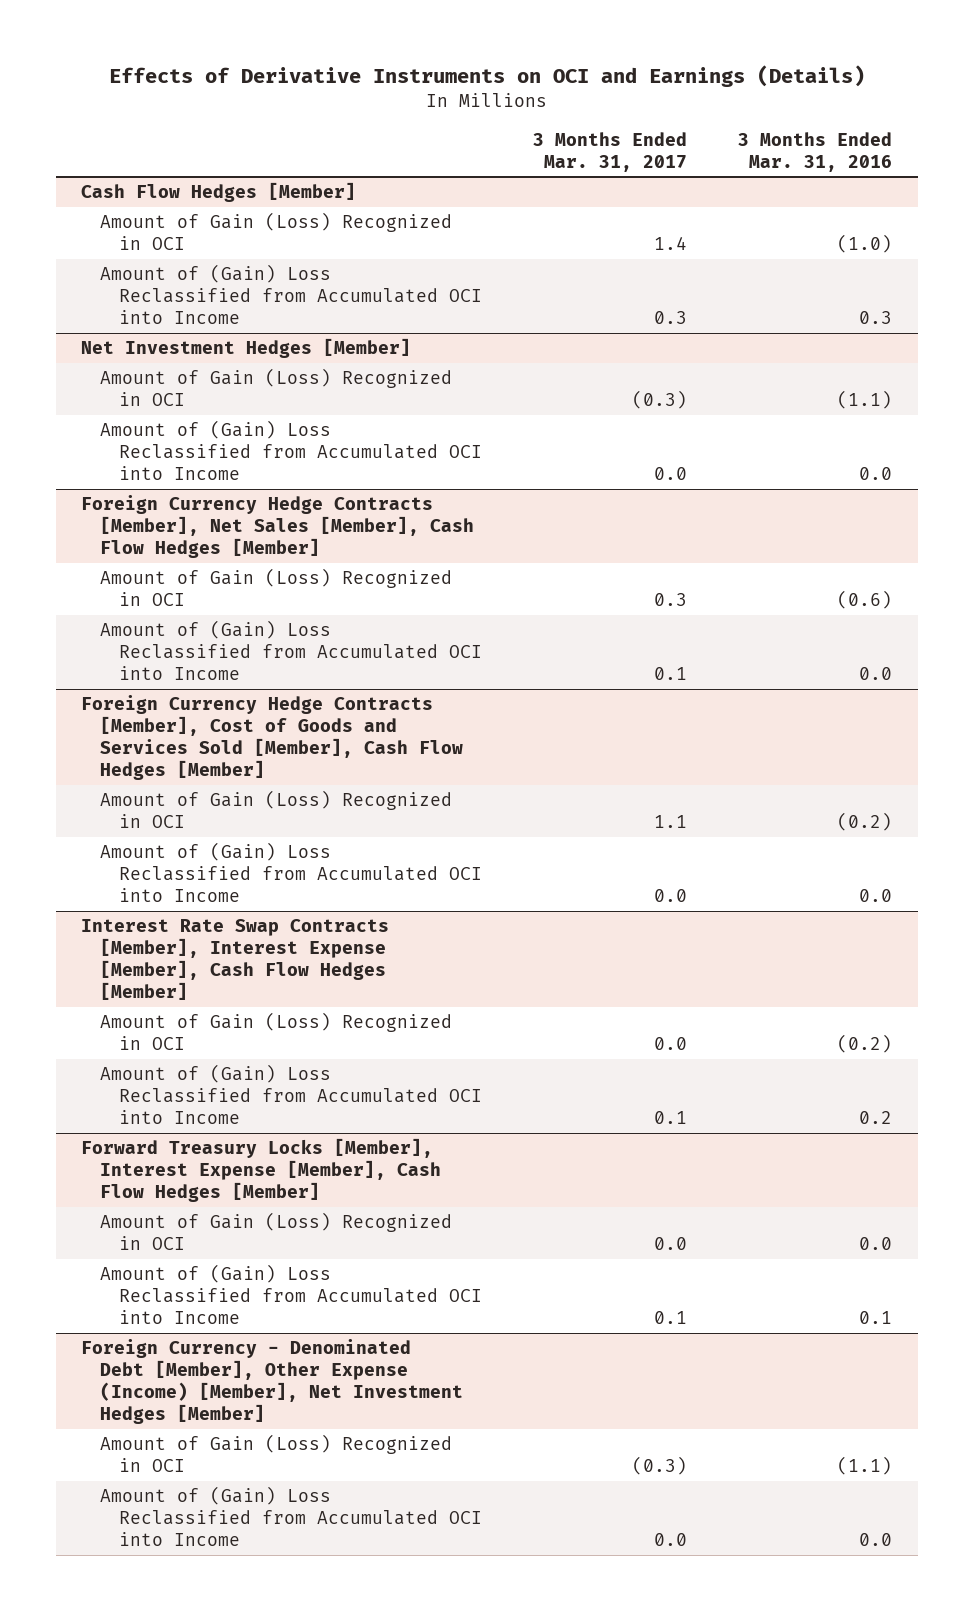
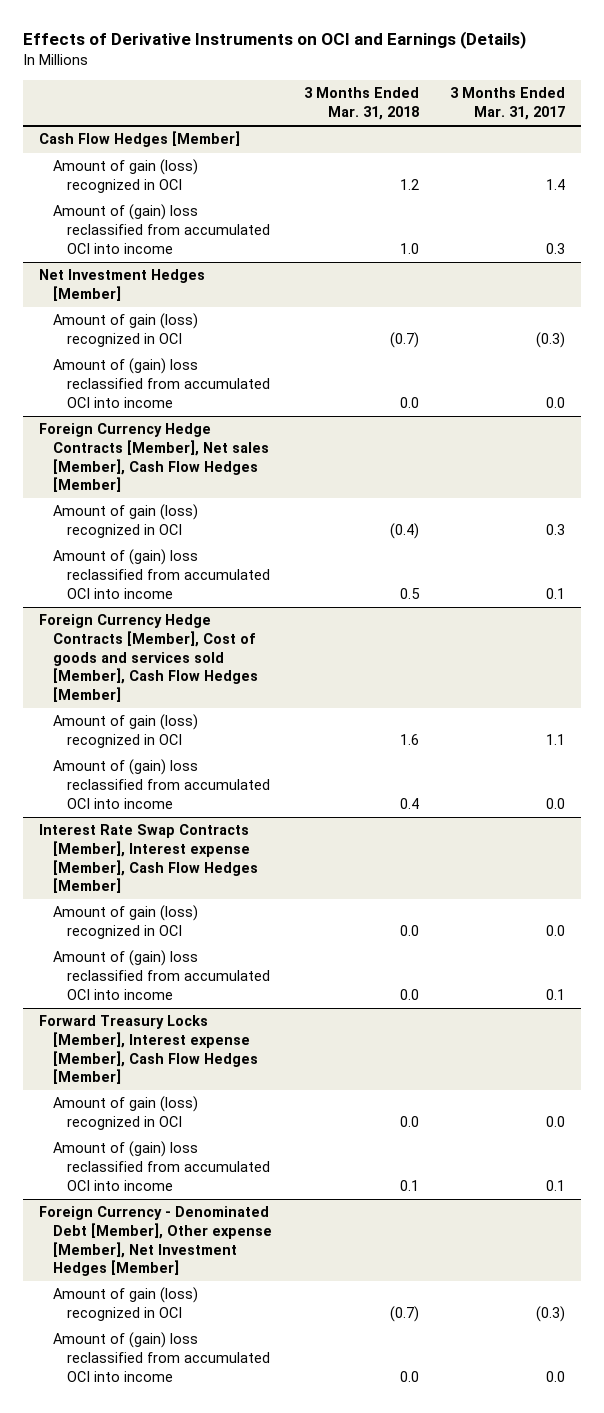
- | 3 Months Ended Mar. 31, 2017 | 3 Months Ended Mar. 31, 2016
+ | 3 Months Ended Mar. 31, 2018 | 3 Months Ended Mar. 31, 2017
@ Cash Flow Hedges [Member]
- Amount of Gain (Loss) Recognized in OCI | 1.4 | (1.0)
- Amount of (Gain) Loss Reclassified from Accumulated OCI into Income | 0.3 | 0.3
+ Amount of gain (loss) recognized in OCI | 1.2 | 1.4
+ Amount of (gain) loss reclassified from accumulated OCI into income | 1.0 | 0.3
@ Net Investment Hedges [Member]
- Amount of Gain (Loss) Recognized in OCI | (0.3) | (1.1)
- Amount of (Gain) Loss Reclassified from Accumulated OCI into Income | 0.0 | 0.0
- Foreign Currency Hedge Contracts [Member], Net Sales [Member], Cash Flow Hedges [Member]
- Amount of Gain (Loss) Recognized in OCI | 0.3 | (0.6)
- Amount of (Gain) Loss Reclassified from Accumulated OCI into Income | 0.1 | 0.0
- Foreign Currency Hedge Contracts [Member], Cost of Goods and Services Sold [Member], Cash Flow Hedges [Member]
- Amount of Gain (Loss) Recognized in OCI | 1.1 | (0.2)
- Amount of (Gain) Loss Reclassified from Accumulated OCI into Income | 0.0 | 0.0
- Interest Rate Swap Contracts [Member], Interest Expense [Member], Cash Flow Hedges [Member]
- Amount of Gain (Loss) Recognized in OCI | 0.0 | (0.2)
- Amount of (Gain) Loss Reclassified from Accumulated OCI into Income | 0.1 | 0.2
- Forward Treasury Locks [Member], Interest Expense [Member], Cash Flow Hedges [Member]
- Amount of Gain (Loss) Recognized in OCI | 0.0 | 0.0
- Amount of (Gain) Loss Reclassified from Accumulated OCI into Income | 0.1 | 0.1
- Foreign Currency - Denominated Debt [Member], Other Expense (Income) [Member], Net Investment Hedges [Member]
- Amount of Gain (Loss) Recognized in OCI | (0.3) | (1.1)
- Amount of (Gain) Loss Reclassified from Accumulated OCI into Income | 0.0 | 0.0
@ Net Investment Hedges [Member]
+ Amount of gain (loss) recognized in OCI | (0.7) | (0.3)
+ Amount of (gain) loss reclassified from accumulated OCI into income | 0.0 | 0.0
+ Foreign Currency Hedge Contracts [Member], Net sales [Member], Cash Flow Hedges [Member]
+ Amount of gain (loss) recognized in OCI | (0.4) | 0.3
+ Amount of (gain) loss reclassified from accumulated OCI into income | 0.5 | 0.1
+ Foreign Currency Hedge Contracts [Member], Cost of goods and services sold [Member], Cash Flow Hedges [Member]
+ Amount of gain (loss) recognized in OCI | 1.6 | 1.1
+ Amount of (gain) loss reclassified from accumulated OCI into income | 0.4 | 0.0
+ Interest Rate Swap Contracts [Member], Interest expense [Member], Cash Flow Hedges [Member]
+ Amount of gain (loss) recognized in OCI | 0.0 | 0.0
+ Amount of (gain) loss reclassified from accumulated OCI into income | 0.0 | 0.1
+ Forward Treasury Locks [Member], Interest expense [Member], Cash Flow Hedges [Member]
+ Amount of gain (loss) recognized in OCI | 0.0 | 0.0
+ Amount of (gain) loss reclassified from accumulated OCI into income | 0.1 | 0.1
+ Foreign Currency - Denominated Debt [Member], Other expense [Member], Net Investment Hedges [Member]
+ Amount of gain (loss) recognized in OCI | (0.7) | (0.3)
+ Amount of (gain) loss reclassified from accumulated OCI into income | 0.0 | 0.0

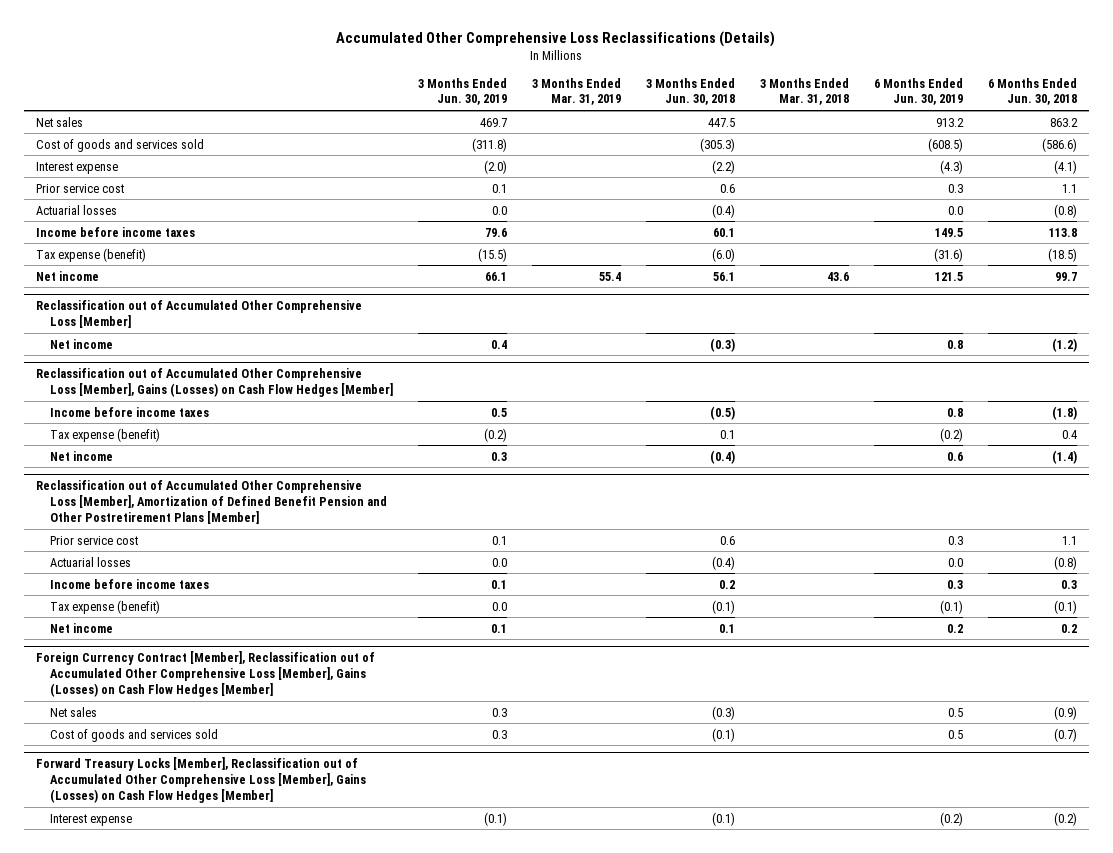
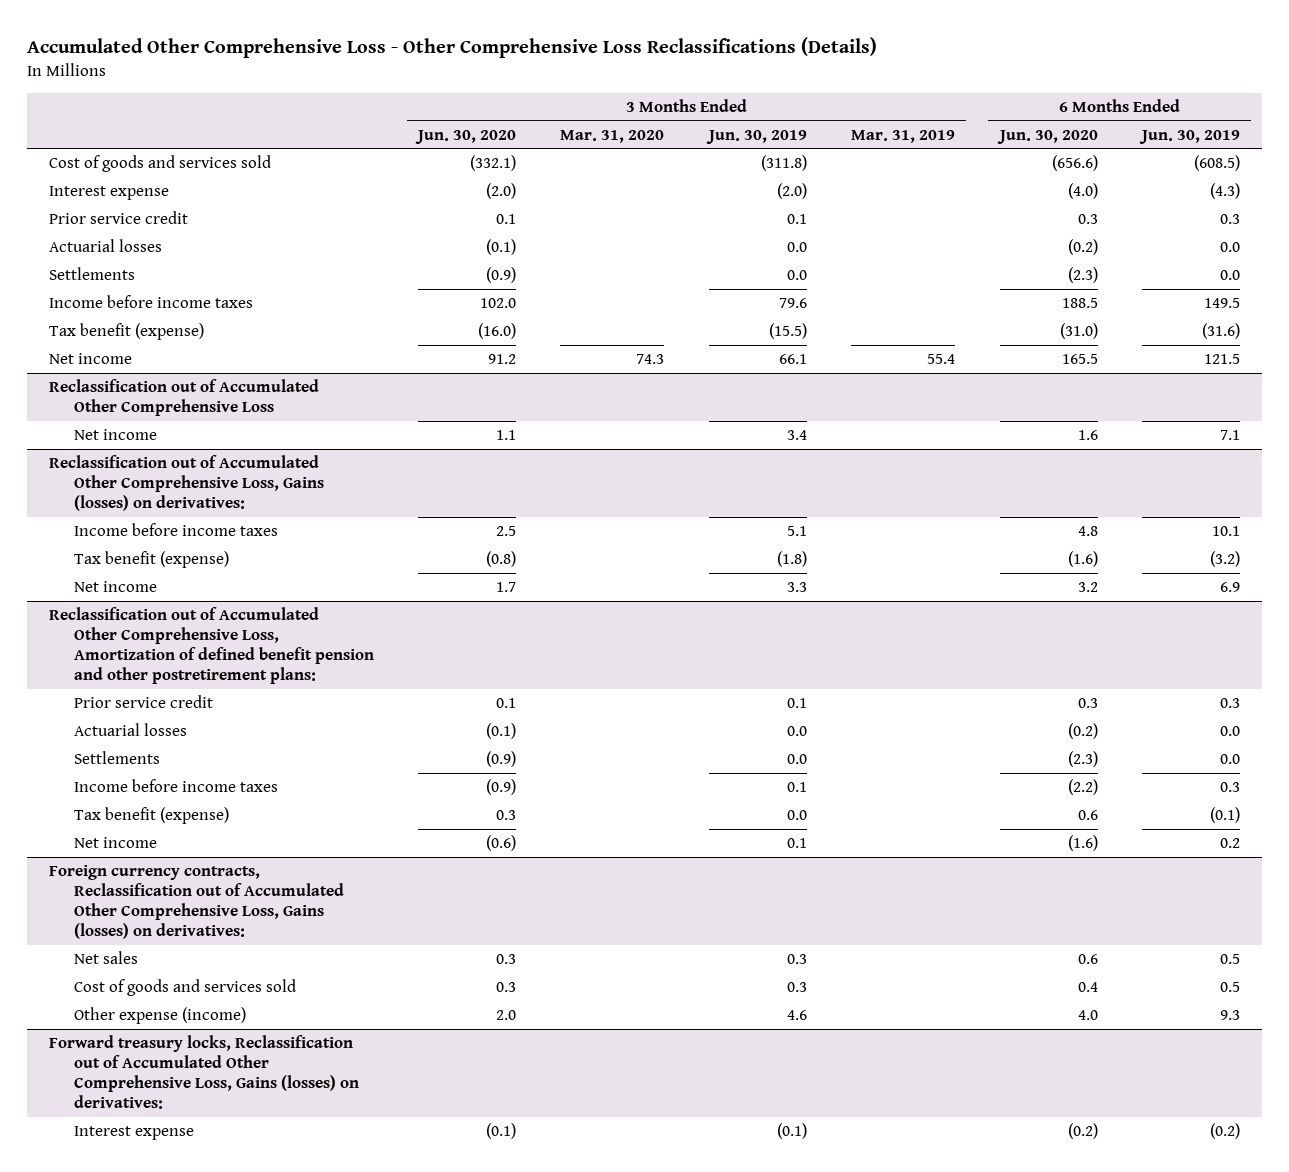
- Accumulated Other Comprehensive Loss Reclassifications (Details)
+ Accumulated Other Comprehensive Loss - Other Comprehensive Loss Reclassifications (Details)
- | 3 Months Ended Jun. 30, 2019 | 3 Months Ended Mar. 31, 2019 | 3 Months Ended Jun. 30, 2018 | 3 Months Ended Mar. 31, 2018 | 6 Months Ended Jun. 30, 2019 | 6 Months Ended Jun. 30, 2018
+ | 3 Months Ended Jun. 30, 2020 | 3 Months Ended Mar. 31, 2020 | 3 Months Ended Jun. 30, 2019 | 3 Months Ended Mar. 31, 2019 | 6 Months Ended Jun. 30, 2020 | 6 Months Ended Jun. 30, 2019
- Net sales | 469.7 | | 447.5 | | 913.2 | 863.2
- Prior service cost | 0.1 | | 0.6 | | 0.3 | 1.1
+ Prior service credit | 0.1 | | 0.1 | | 0.3 | 0.3
+ Settlements | (0.9) | | 0.0 | | (2.3) | 0.0
- Tax expense (benefit) | (15.5) | | (6.0) | | (31.6) | (18.5)
+ Tax benefit (expense) | (16.0) | | (15.5) | | (31.0) | (31.6)
- Reclassification out of Accumulated Other Comprehensive Loss [Member]
- Net income | 0.4 | | (0.3) | | 0.8 | (1.2)
- Reclassification out of Accumulated Other Comprehensive Loss [Member], Gains (Losses) on Cash Flow Hedges [Member]
- Income before income taxes | 0.5 | | (0.5) | | 0.8 | (1.8)
- Tax expense (benefit) | (0.2) | | 0.1 | | (0.2) | 0.4
- Net income | 0.3 | | (0.4) | | 0.6 | (1.4)
- Reclassification out of Accumulated Other Comprehensive Loss [Member], Amortization of Defined Benefit Pension and Other Postretirement Plans [Member]
- Prior service cost | 0.1 | | 0.6 | | 0.3 | 1.1
+ Reclassification out of Accumulated Other Comprehensive Loss
+ Net income | 1.1 | | 3.4 | | 1.6 | 7.1
+ Reclassification out of Accumulated Other Comprehensive Loss, Gains (losses) on derivatives:
+ Income before income taxes | 2.5 | | 5.1 | | 4.8 | 10.1
+ Tax benefit (expense) | (0.8) | | (1.8) | | (1.6) | (3.2)
+ Net income | 1.7 | | 3.3 | | 3.2 | 6.9
+ Reclassification out of Accumulated Other Comprehensive Loss, Amortization of defined benefit pension and other postretirement plans:
+ Prior service credit | 0.1 | | 0.1 | | 0.3 | 0.3
+ Settlements | (0.9) | | 0.0 | | (2.3) | 0.0
- Tax expense (benefit) | 0.0 | | (0.1) | | (0.1) | (0.1)
+ Tax benefit (expense) | 0.3 | | 0.0 | | 0.6 | (0.1)
- Foreign Currency Contract [Member], Reclassification out of Accumulated Other Comprehensive Loss [Member], Gains (Losses) on Cash Flow Hedges [Member]
+ Foreign currency contracts, Reclassification out of Accumulated Other Comprehensive Loss, Gains (losses) on derivatives:
- Forward Treasury Locks [Member], Reclassification out of Accumulated Other Comprehensive Loss [Member], Gains (Losses) on Cash Flow Hedges [Member]
+ Other expense (income) | 2.0 | | 4.6 | | 4.0 | 9.3
+ Forward treasury locks, Reclassification out of Accumulated Other Comprehensive Loss, Gains (losses) on derivatives:

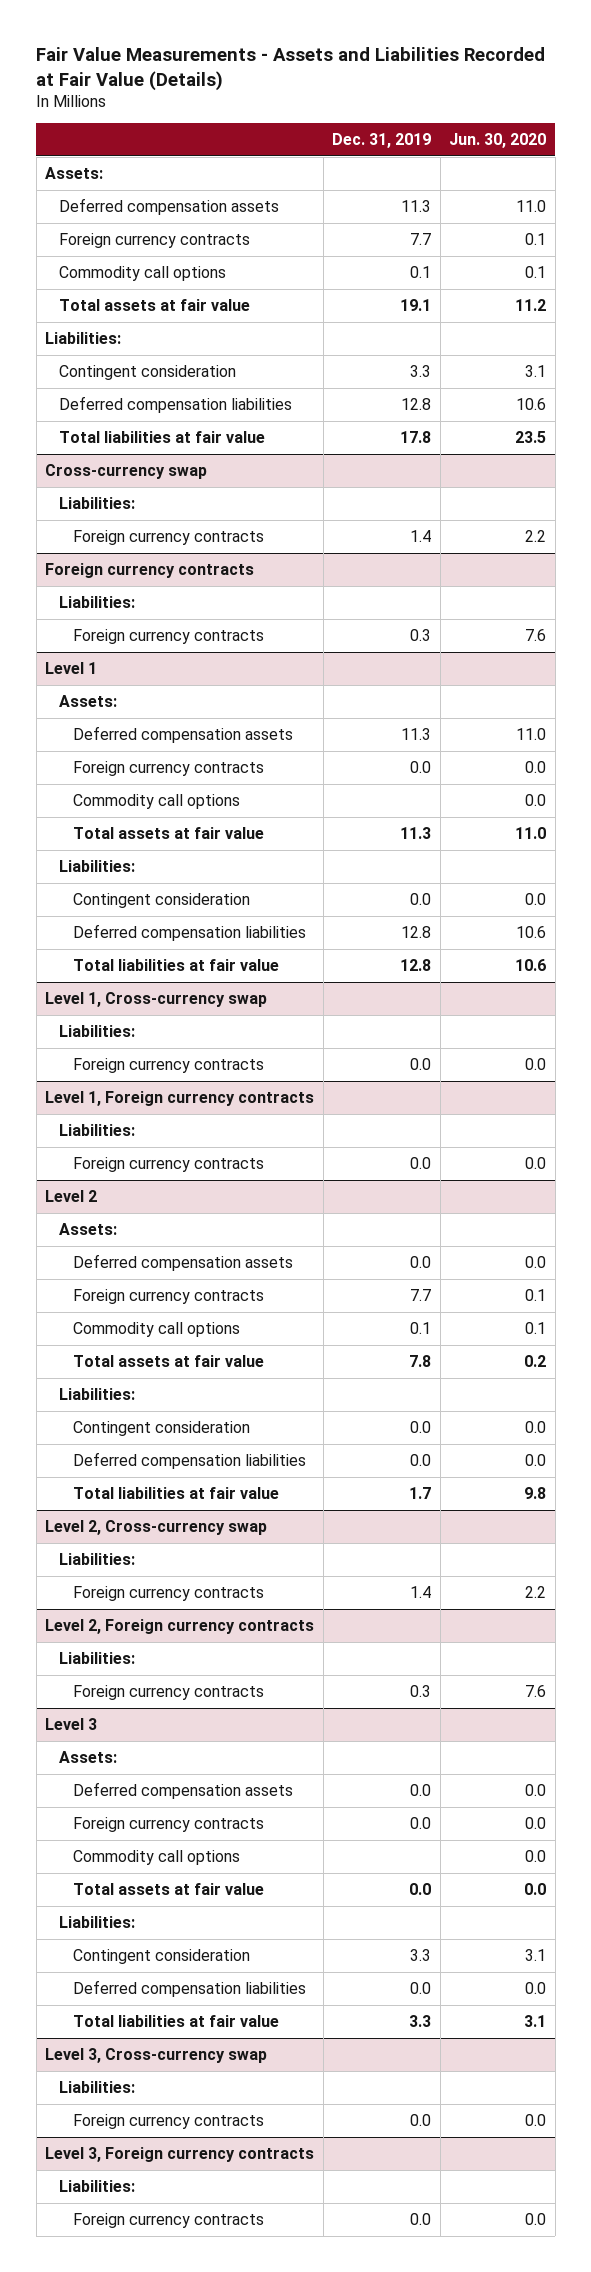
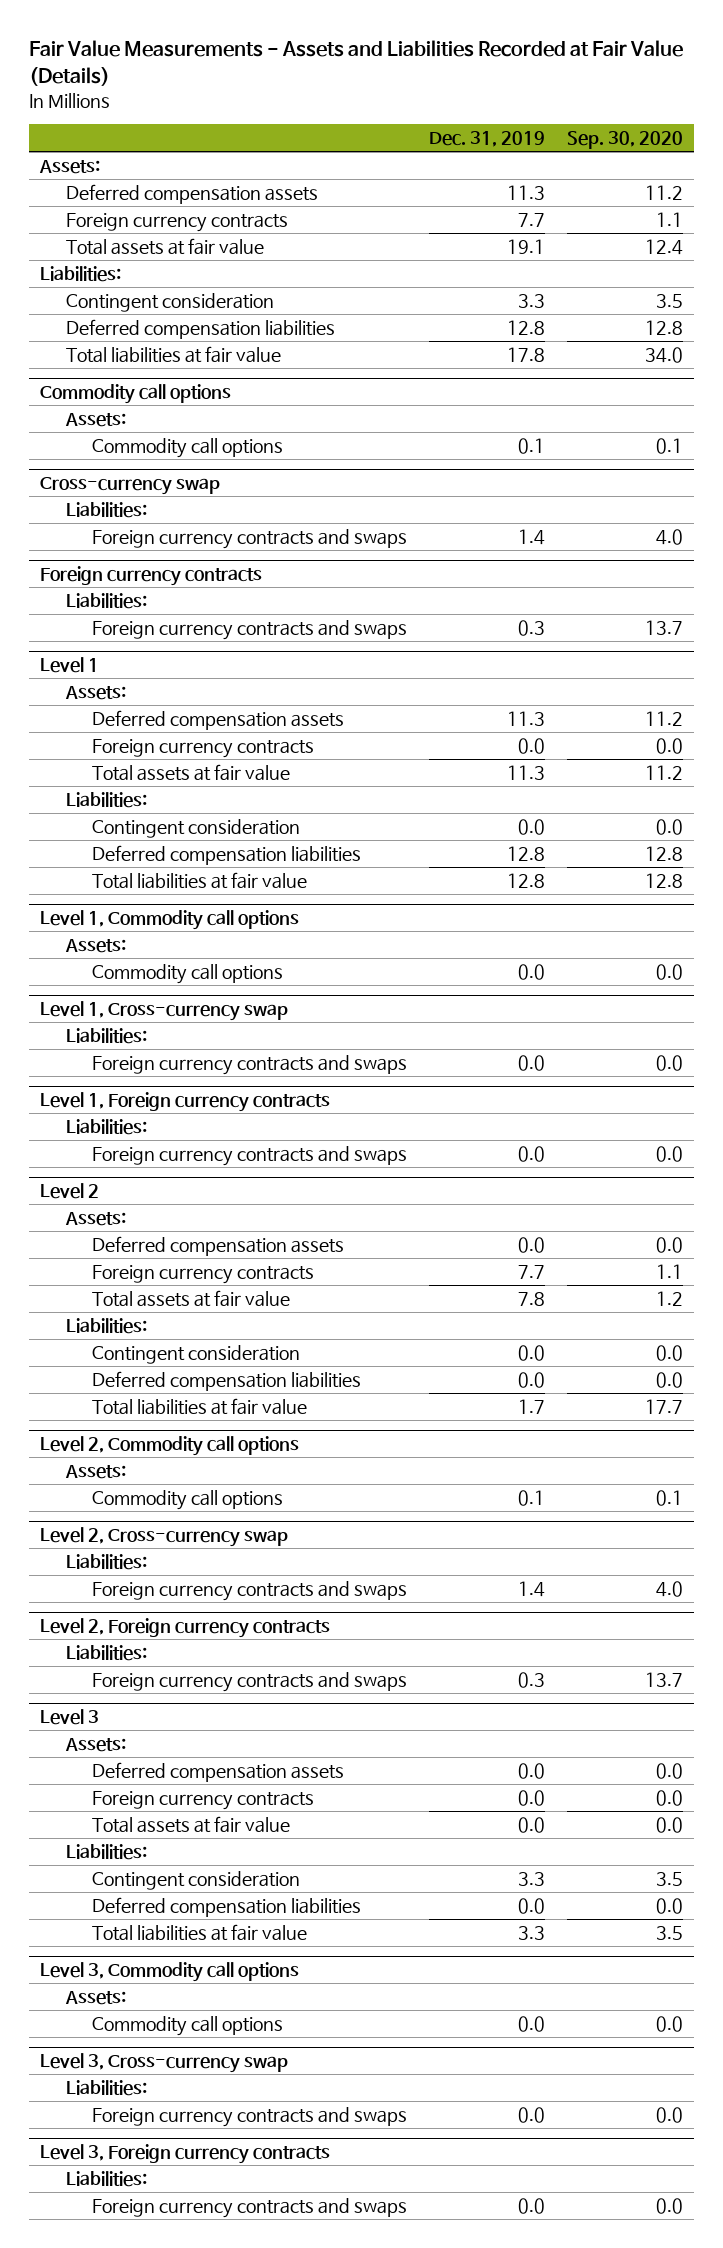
- | Dec. 31, 2019 | Jun. 30, 2020
+ | Dec. 31, 2019 | Sep. 30, 2020
- Commodity call options | 0.1 | 0.1
+ Commodity call options
+ Assets:
+ Commodity call options | 0.1 | 0.1
@ Cross-currency swap
- Foreign currency contracts | 1.4 | 2.2
+ Foreign currency contracts and swaps | 1.4 | 4.0
@ Foreign currency contracts
- Foreign currency contracts | 0.3 | 7.6
+ Foreign currency contracts and swaps | 0.3 | 13.7
@ Level 1
- Commodity call options | | 0.0
+ Level 1, Commodity call options
+ Assets:
+ Commodity call options | 0.0 | 0.0
@ Level 1, Cross-currency swap
- Foreign currency contracts | 0.0 | 0.0
+ Foreign currency contracts and swaps | 0.0 | 0.0
@ Level 1, Foreign currency contracts
- Foreign currency contracts | 0.0 | 0.0
+ Foreign currency contracts and swaps | 0.0 | 0.0
@ Level 2
- Commodity call options | 0.1 | 0.1
+ Level 2, Commodity call options
+ Assets:
+ Commodity call options | 0.1 | 0.1
@ Level 2, Cross-currency swap
- Foreign currency contracts | 1.4 | 2.2
+ Foreign currency contracts and swaps | 1.4 | 4.0
@ Level 2, Foreign currency contracts
- Foreign currency contracts | 0.3 | 7.6
+ Foreign currency contracts and swaps | 0.3 | 13.7
@ Level 3
- Commodity call options | | 0.0
+ Level 3, Commodity call options
+ Assets:
+ Commodity call options | 0.0 | 0.0
@ Level 3, Cross-currency swap
- Foreign currency contracts | 0.0 | 0.0
+ Foreign currency contracts and swaps | 0.0 | 0.0
@ Level 3, Foreign currency contracts
- Foreign currency contracts | 0.0 | 0.0
+ Foreign currency contracts and swaps | 0.0 | 0.0

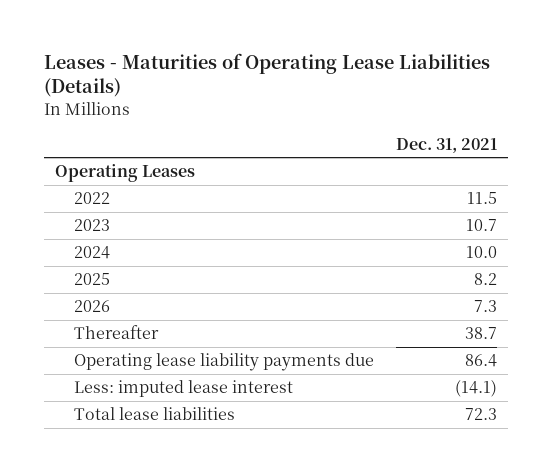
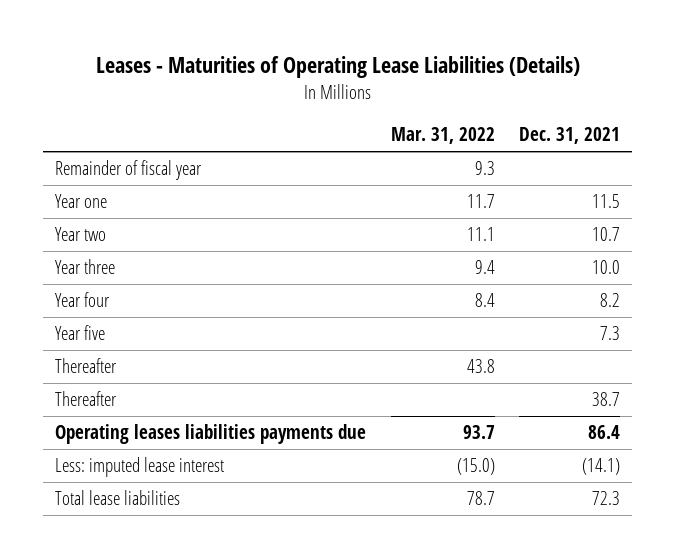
- | Dec. 31, 2021
+ | Mar. 31, 2022 | Dec. 31, 2021
- Operating Leases
- 2022 | 11.5
- 2023 | 10.7
- 2024 | 10.0
- 2025 | 8.2
- 2026 | 7.3
+ Remainder of fiscal year | 9.3 |
+ Year one | 11.7 | 11.5
+ Year two | 11.1 | 10.7
+ Year three | 9.4 | 10.0
+ Year four | 8.4 | 8.2
+ Year five | | 7.3
+ Thereafter | 43.8 |
- Operating lease liability payments due | 86.4
+ Operating leases liabilities payments due | 93.7 | 86.4

